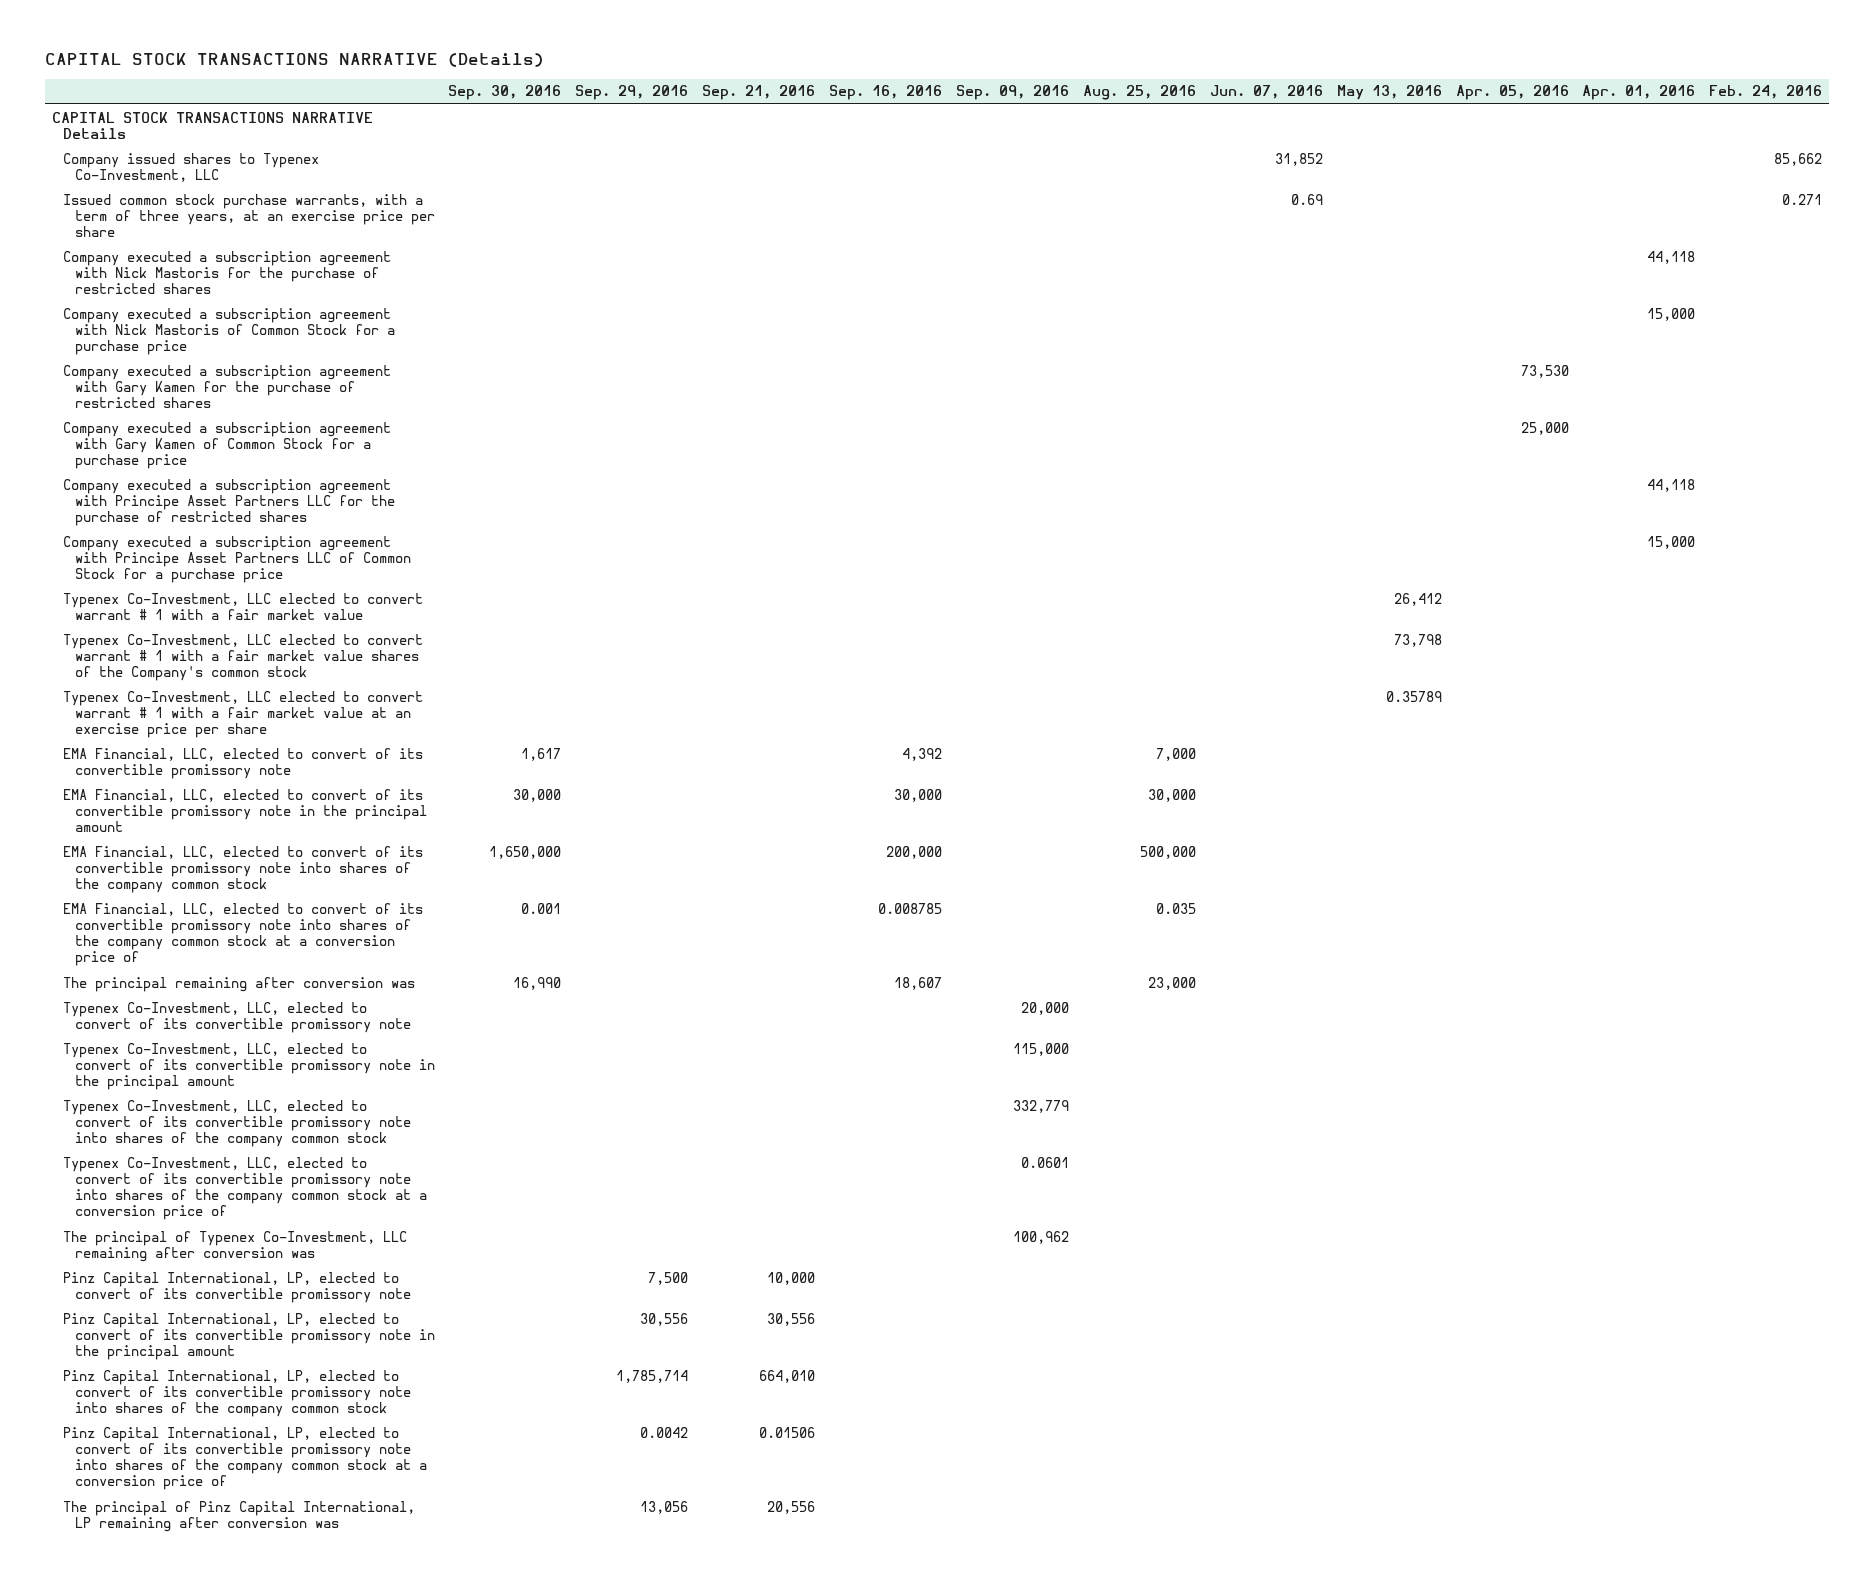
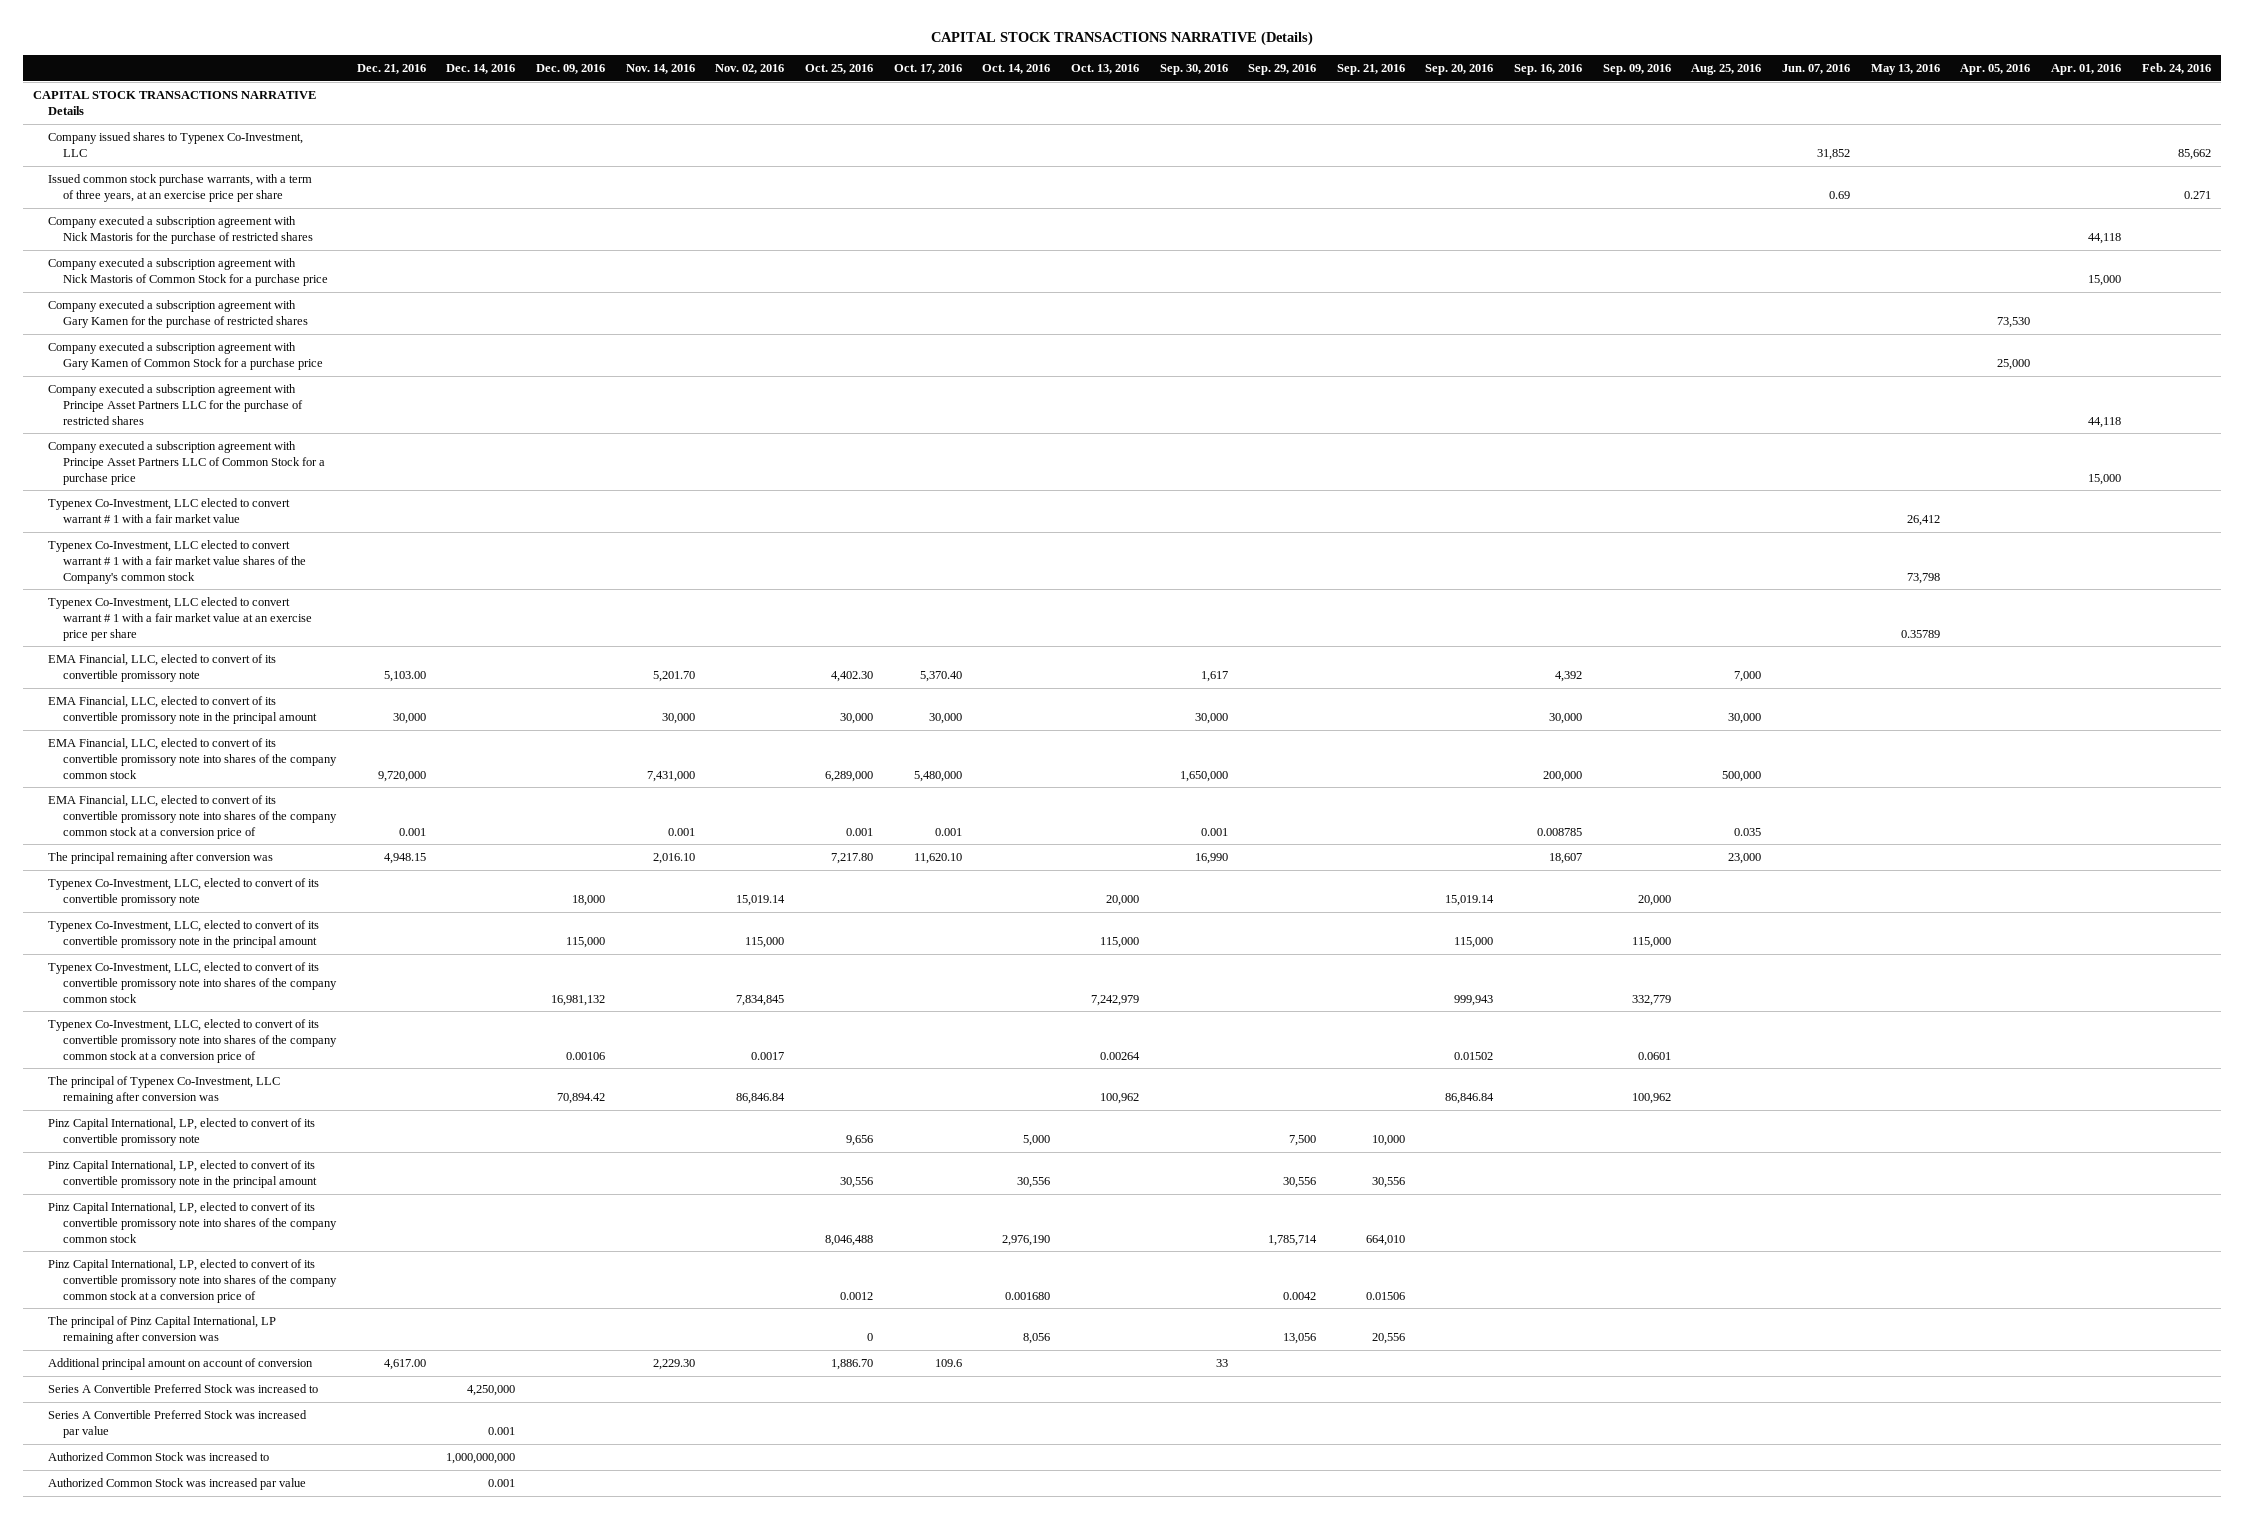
- | Sep. 30, 2016 | Sep. 29, 2016 | Sep. 21, 2016 | Sep. 16, 2016 | Sep. 09, 2016 | Aug. 25, 2016 | Jun. 07, 2016 | May 13, 2016 | Apr. 05, 2016 | Apr. 01, 2016 | Feb. 24, 2016
+ | Dec. 21, 2016 | Dec. 14, 2016 | Dec. 09, 2016 | Nov. 14, 2016 | Nov. 02, 2016 | Oct. 25, 2016 | Oct. 17, 2016 | Oct. 14, 2016 | Oct. 13, 2016 | Sep. 30, 2016 | Sep. 29, 2016 | Sep. 21, 2016 | Sep. 20, 2016 | Sep. 16, 2016 | Sep. 09, 2016 | Aug. 25, 2016 | Jun. 07, 2016 | May 13, 2016 | Apr. 05, 2016 | Apr. 01, 2016 | Feb. 24, 2016
+ Additional principal amount on account of conversion | 4,617.00 | | | 2,229.30 | | 1,886.70 | 109.6 | | | 33 | | | | | | | | | | |
+ Series A Convertible Preferred Stock was increased to | | 4,250,000 | | | | | | | | | | | | | | | | | | |
+ Series A Convertible Preferred Stock was increased par value | | 0.001 | | | | | | | | | | | | | | | | | | |
+ Authorized Common Stock was increased to | | 1,000,000,000 | | | | | | | | | | | | | | | | | | |
+ Authorized Common Stock was increased par value | | 0.001 | | | | | | | | | | | | | | | | | | |

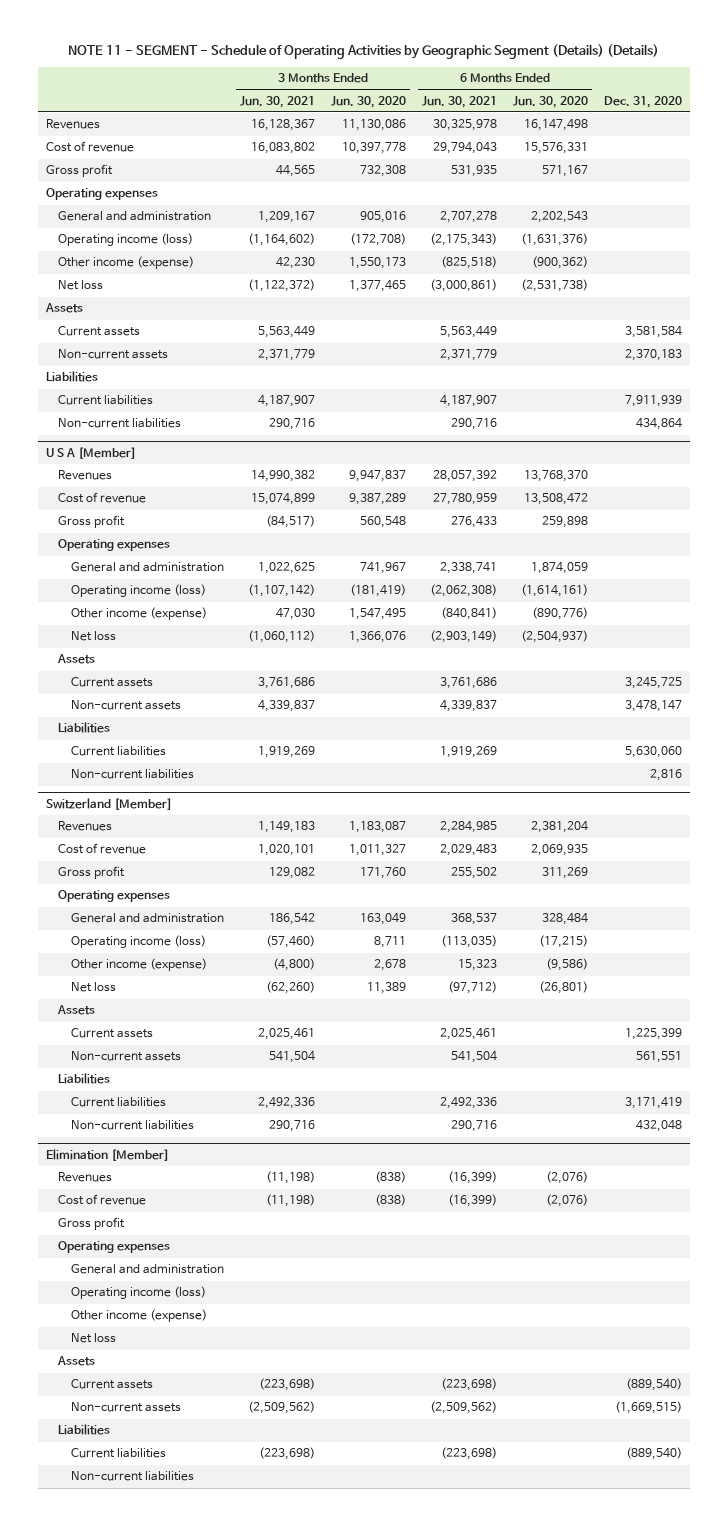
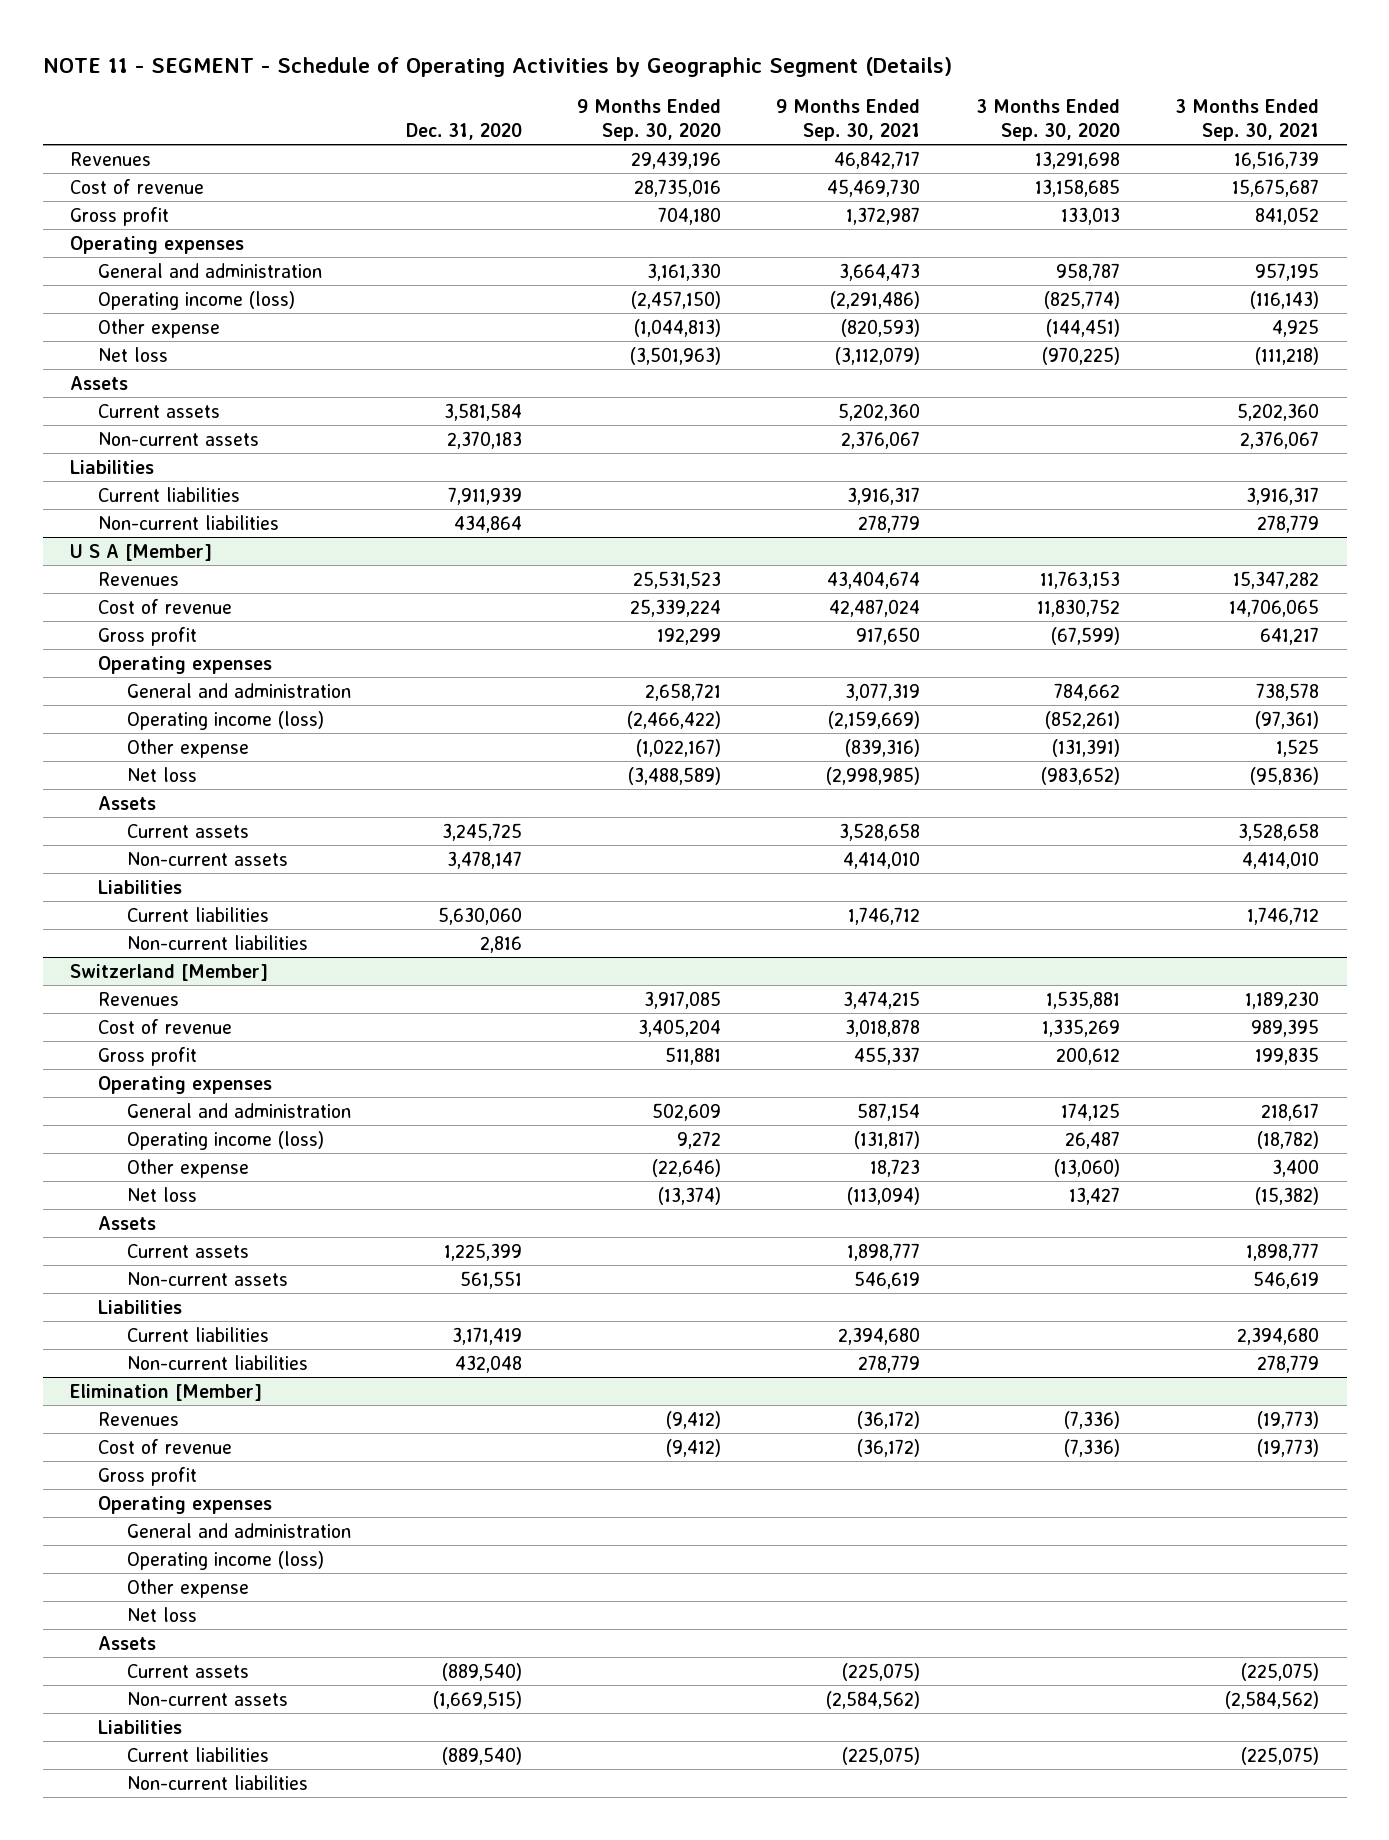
- NOTE 11 - SEGMENT - Schedule of Operating Activities by Geographic Segment (Details) (Details)
+ NOTE 11 - SEGMENT - Schedule of Operating Activities by Geographic Segment (Details)
- | 3 Months Ended Jun. 30, 2021 | 3 Months Ended Jun. 30, 2020 | 6 Months Ended Jun. 30, 2021 | 6 Months Ended Jun. 30, 2020 | Dec. 31, 2020
+ | Dec. 31, 2020 | 9 Months Ended Sep. 30, 2020 | 9 Months Ended Sep. 30, 2021 | 3 Months Ended Sep. 30, 2020 | 3 Months Ended Sep. 30, 2021
- Other income (expense) | 42,230 | 1,550,173 | (825,518) | (900,362) |
+ Other expense | | (1,044,813) | (820,593) | (144,451) | 4,925
@ U S A [Member]
- Other income (expense) | 47,030 | 1,547,495 | (840,841) | (890,776) |
+ Other expense | | (1,022,167) | (839,316) | (131,391) | 1,525
@ Switzerland [Member]
- Other income (expense) | (4,800) | 2,678 | 15,323 | (9,586) |
+ Other expense | | (22,646) | 18,723 | (13,060) | 3,400
@ Elimination [Member]
- Other income (expense)
+ Other expense

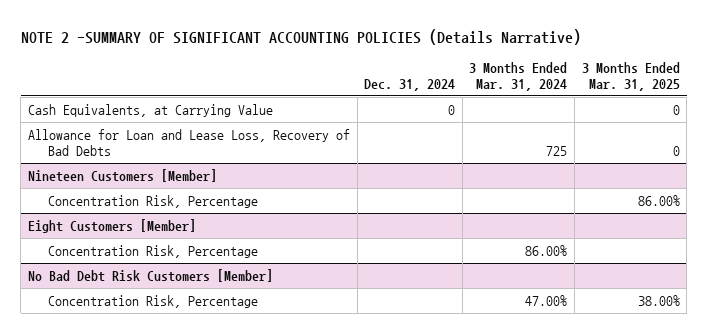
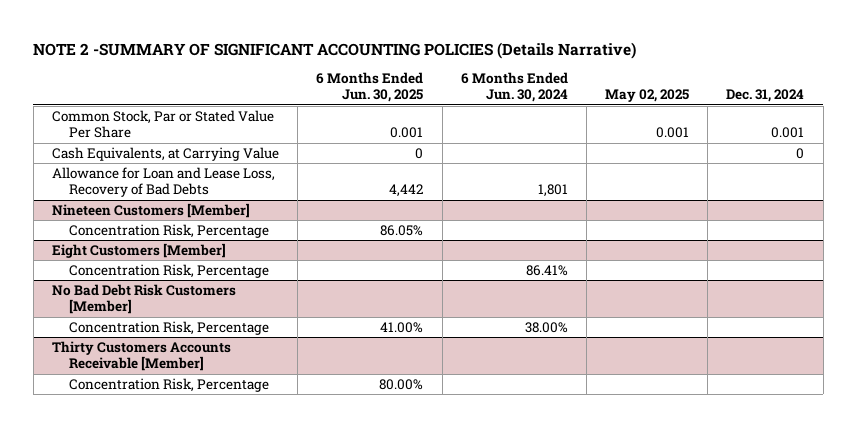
- | Dec. 31, 2024 | 3 Months Ended Mar. 31, 2024 | 3 Months Ended Mar. 31, 2025
+ | 6 Months Ended Jun. 30, 2025 | 6 Months Ended Jun. 30, 2024 | May 02, 2025 | Dec. 31, 2024
+ Common Stock, Par or Stated Value Per Share | 0.001 | | 0.001 | 0.001
+ Thirty Customers Accounts Receivable [Member]
+ Concentration Risk, Percentage | 80.00% | | |

